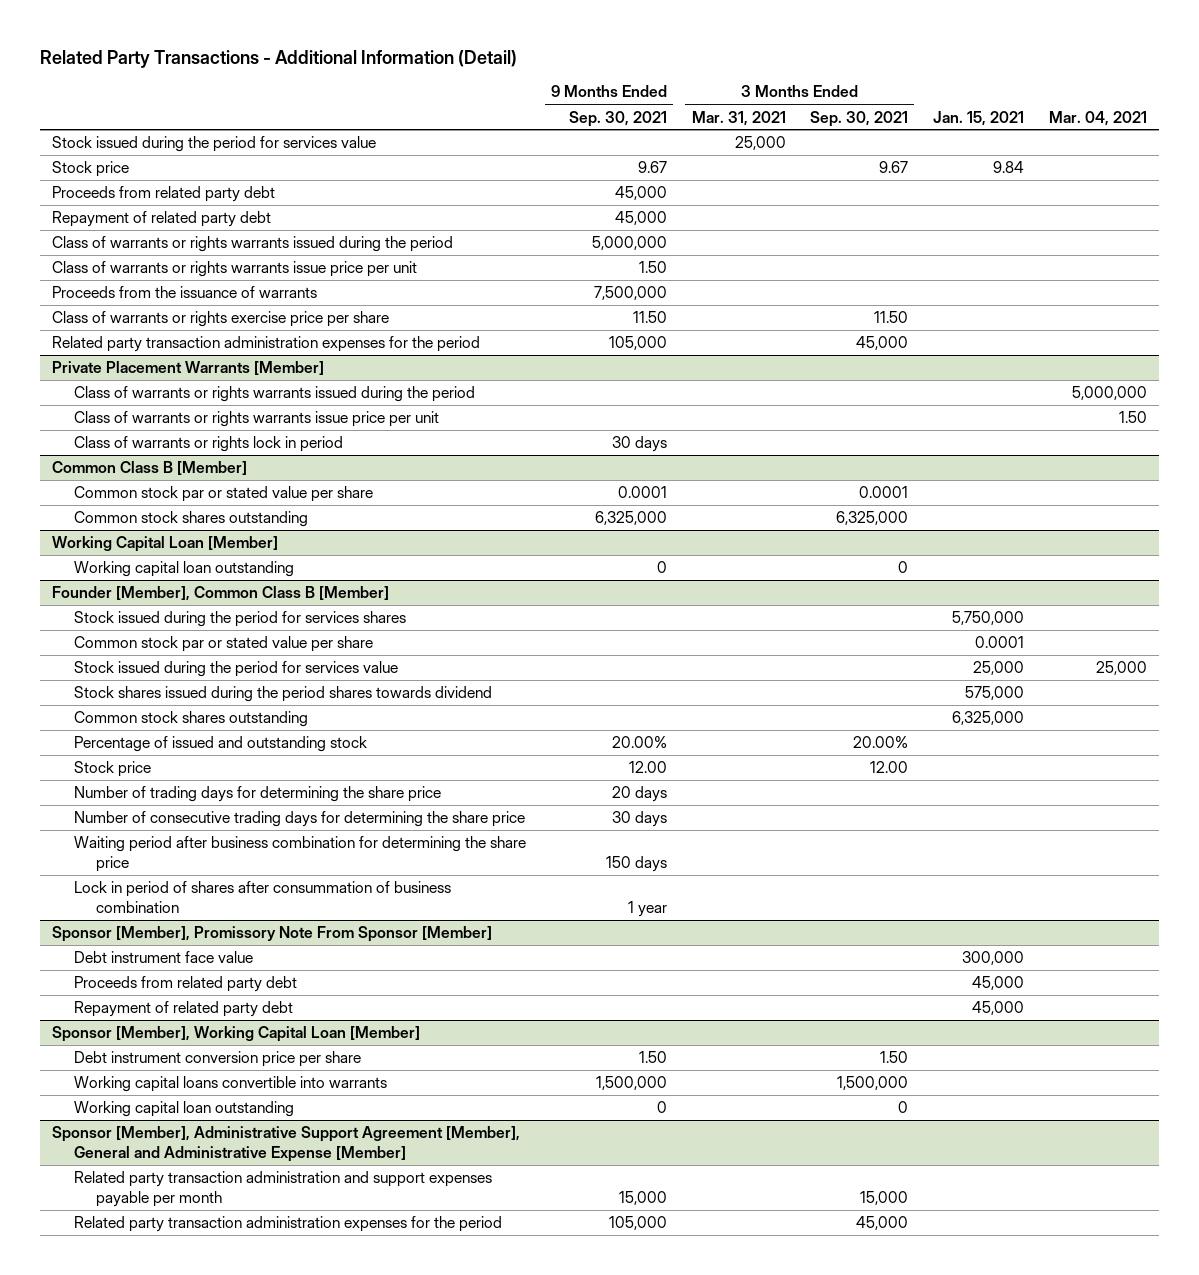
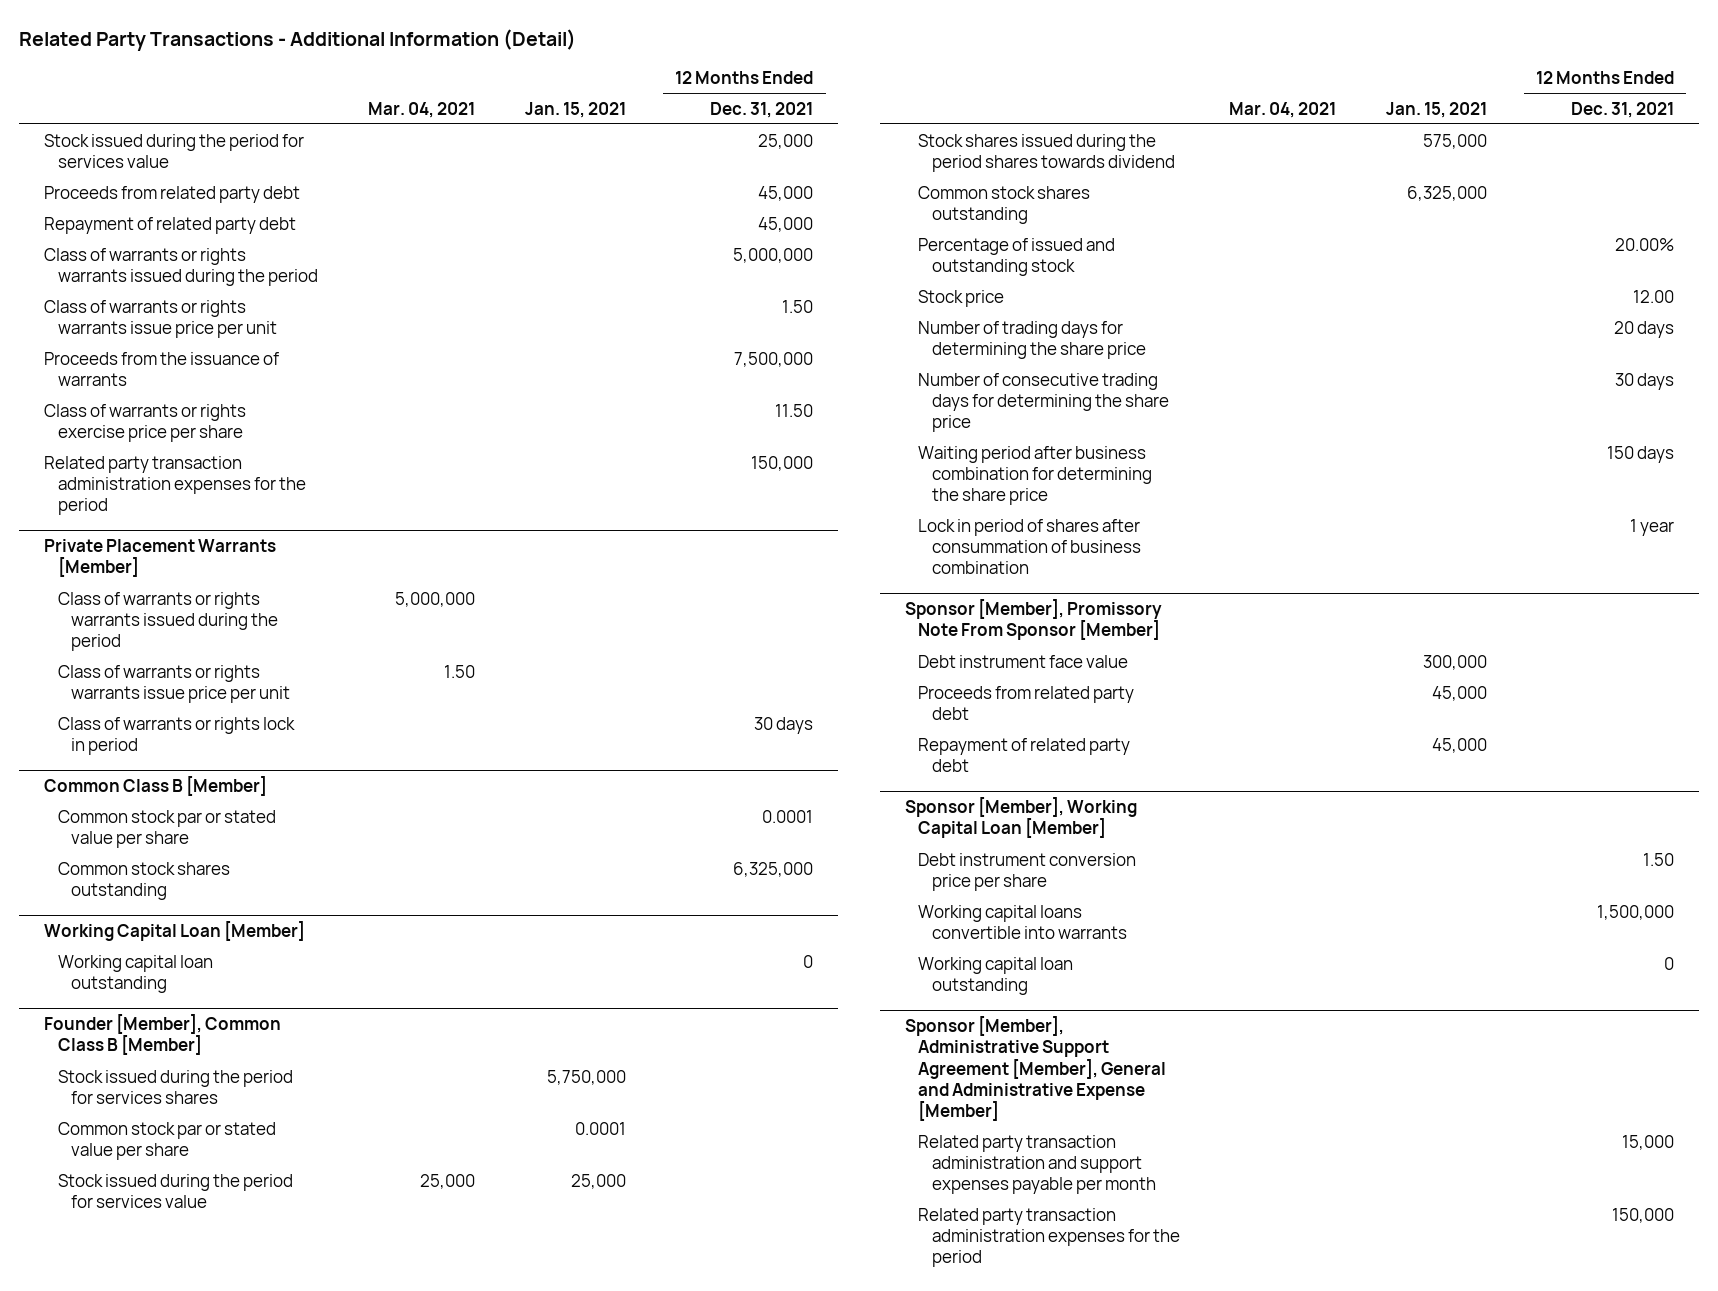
- | 9 Months Ended Sep. 30, 2021 | 3 Months Ended Mar. 31, 2021 | 3 Months Ended Sep. 30, 2021 | Jan. 15, 2021 | Mar. 04, 2021
+ | Mar. 04, 2021 | Jan. 15, 2021 | 12 Months Ended Dec. 31, 2021
- Stock price | 9.67 | | 9.67 | 9.84 |

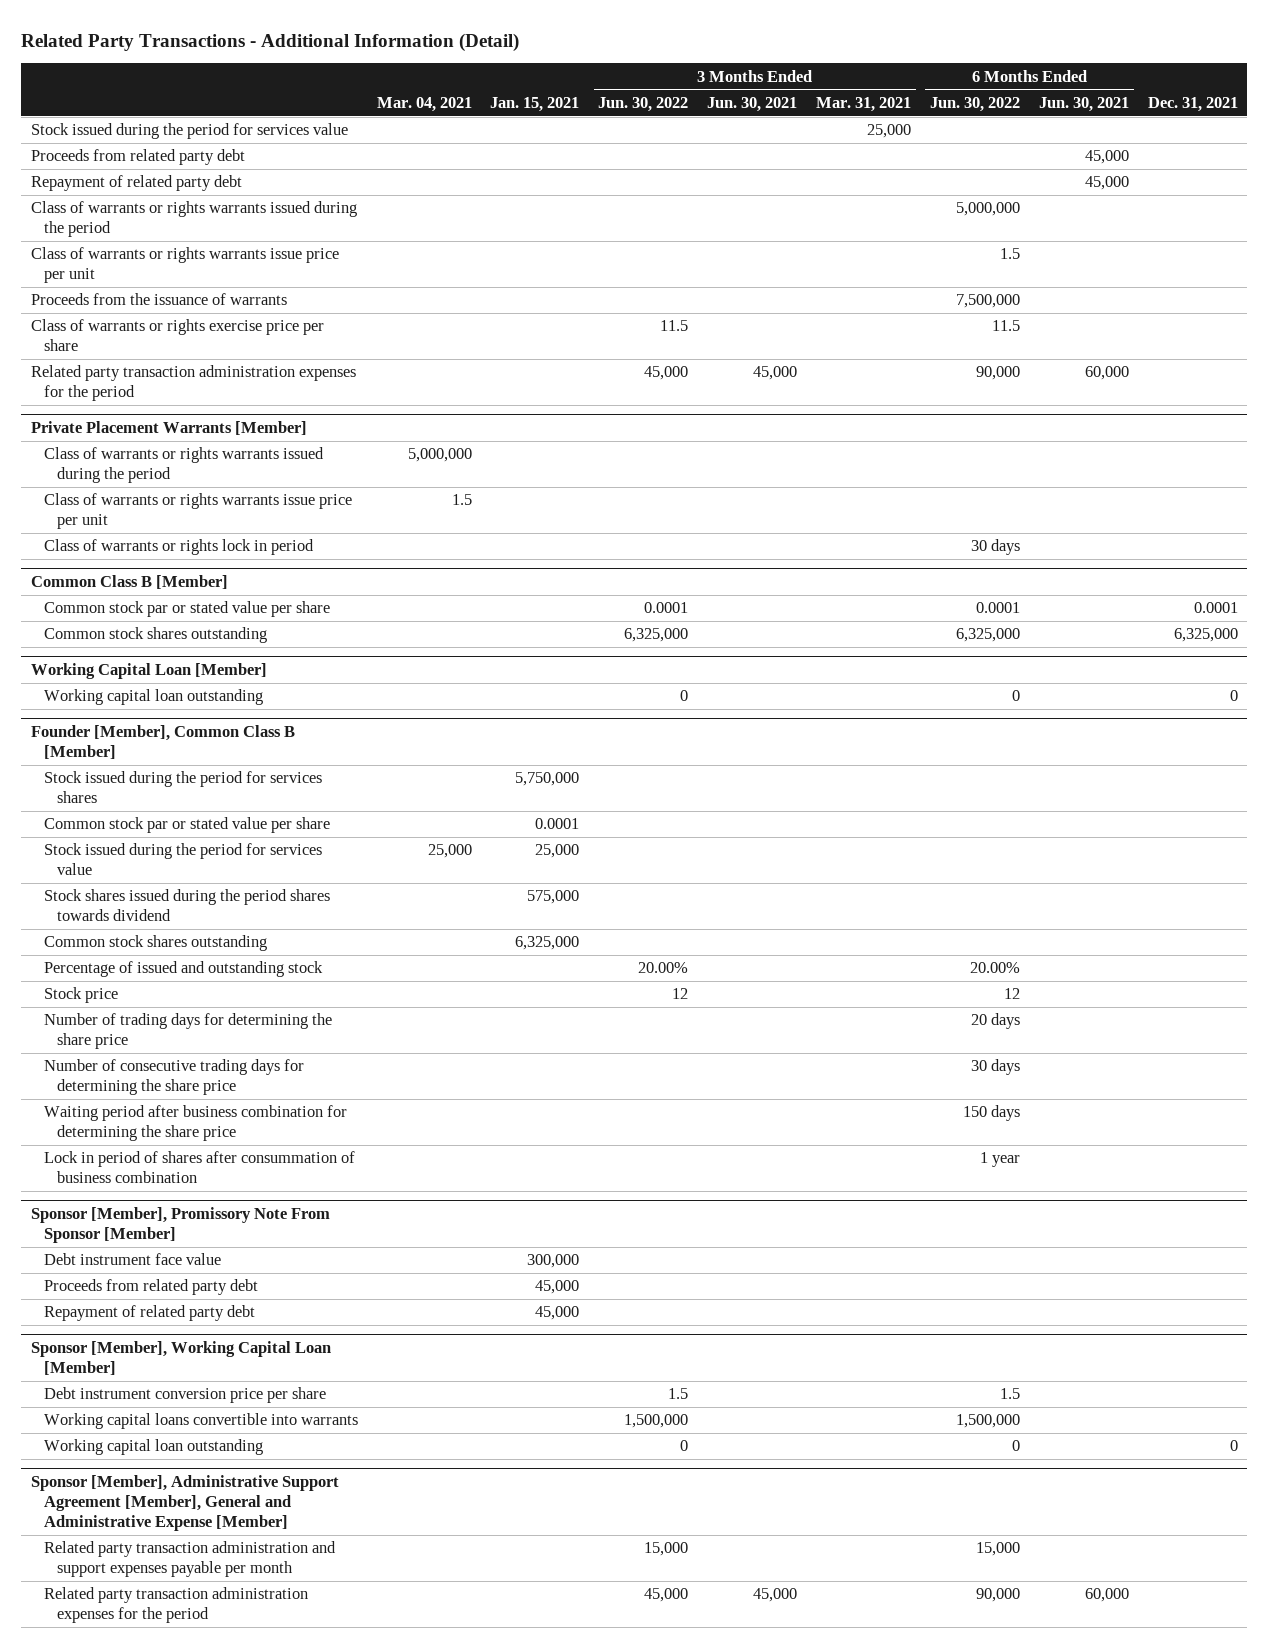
- | Mar. 04, 2021 | Jan. 15, 2021 | 12 Months Ended Dec. 31, 2021
+ | Mar. 04, 2021 | Jan. 15, 2021 | 3 Months Ended Jun. 30, 2022 | 3 Months Ended Jun. 30, 2021 | 3 Months Ended Mar. 31, 2021 | 6 Months Ended Jun. 30, 2022 | 6 Months Ended Jun. 30, 2021 | Dec. 31, 2021
@ Private Placement Warrants [Member]
- Class of warrants or rights warrants issue price per unit | 1.50 | |
+ Class of warrants or rights warrants issue price per unit | 1.5 | | | | | | |

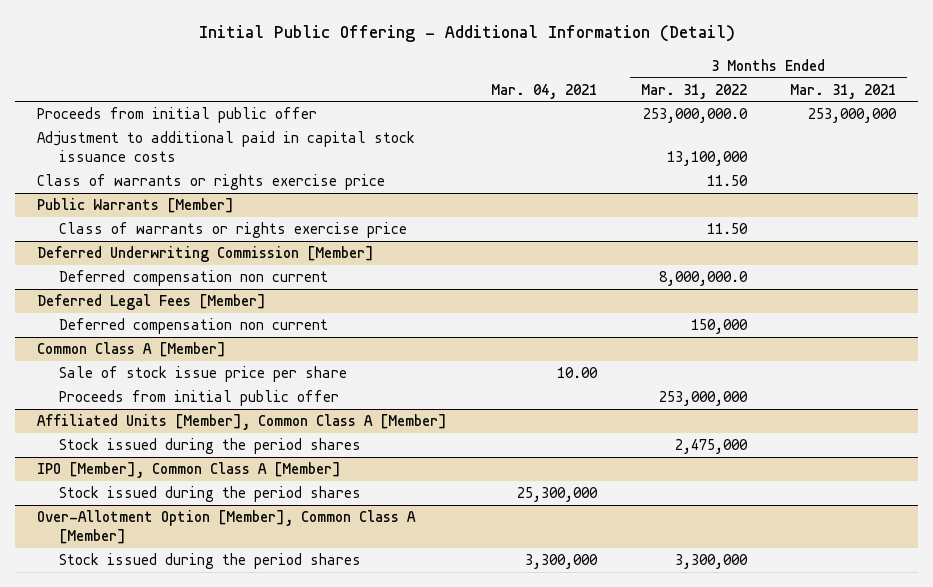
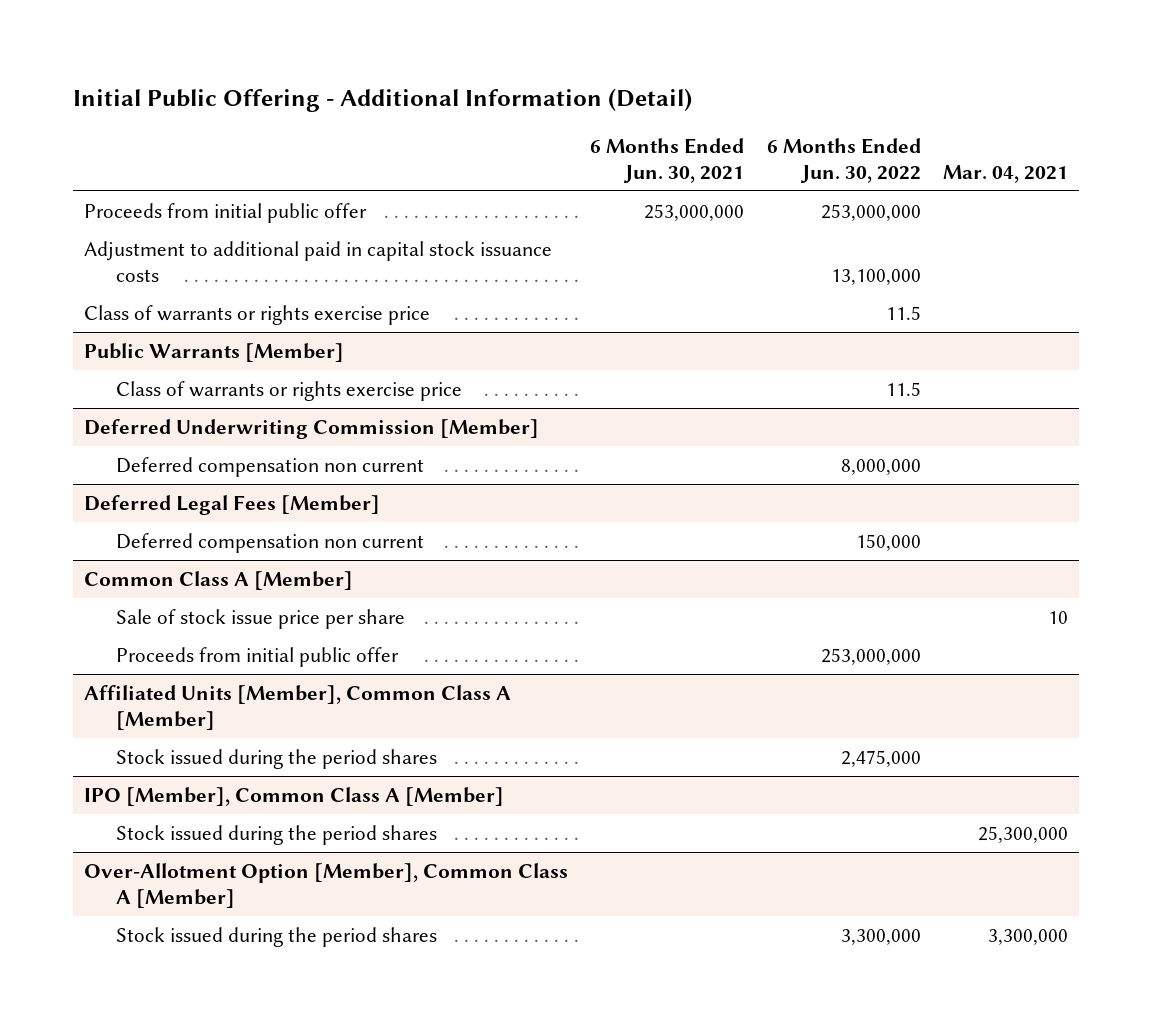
- | Mar. 04, 2021 | 3 Months Ended Mar. 31, 2022 | 3 Months Ended Mar. 31, 2021
+ | 6 Months Ended Jun. 30, 2021 | 6 Months Ended Jun. 30, 2022 | Mar. 04, 2021
@ Common Class A [Member]
- Sale of stock issue price per share | 10.00 | |
+ Sale of stock issue price per share | | | 10

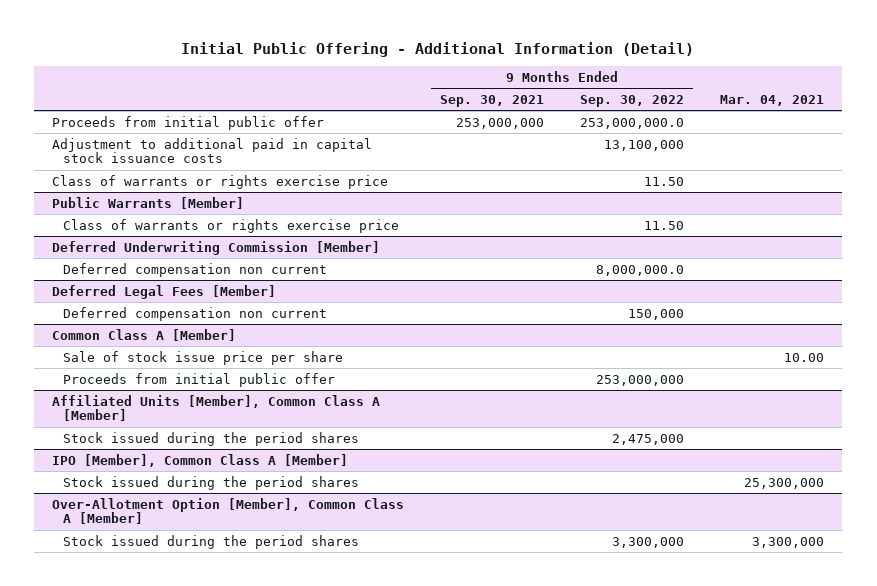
- | 6 Months Ended Jun. 30, 2021 | 6 Months Ended Jun. 30, 2022 | Mar. 04, 2021
+ | 9 Months Ended Sep. 30, 2021 | 9 Months Ended Sep. 30, 2022 | Mar. 04, 2021
@ Common Class A [Member]
- Sale of stock issue price per share | | | 10
+ Sale of stock issue price per share | | | 10.00

